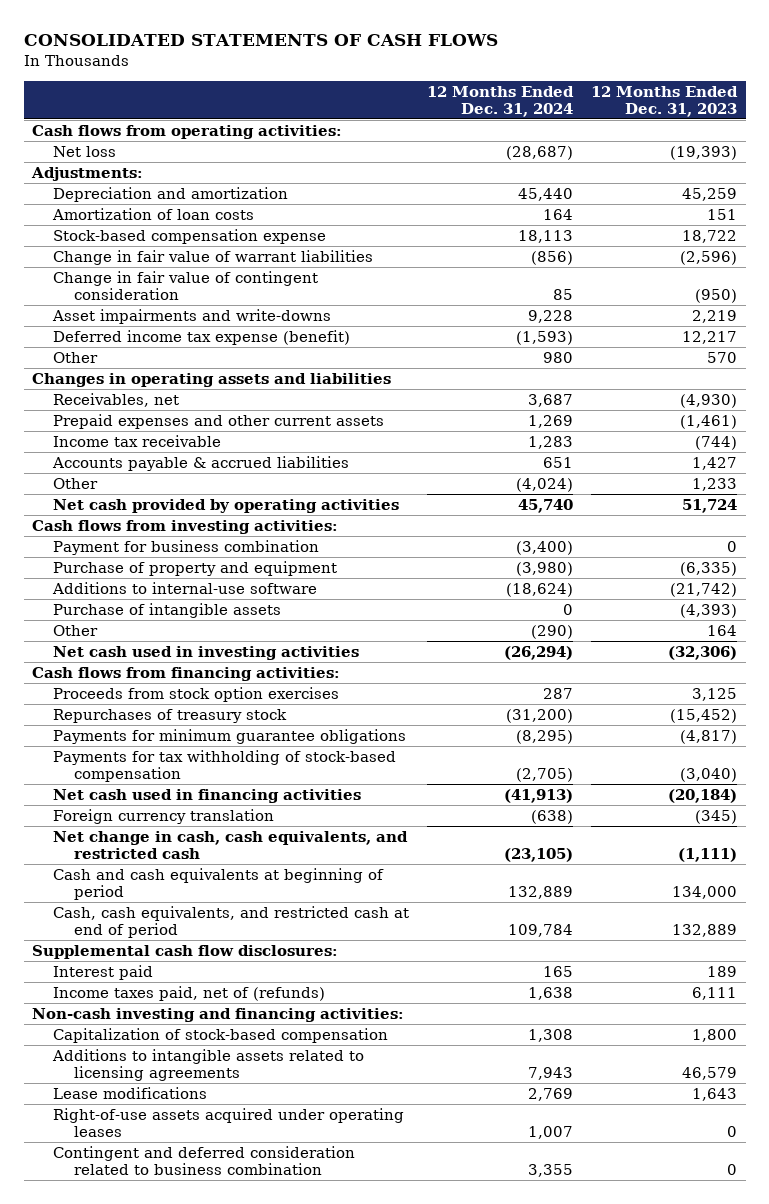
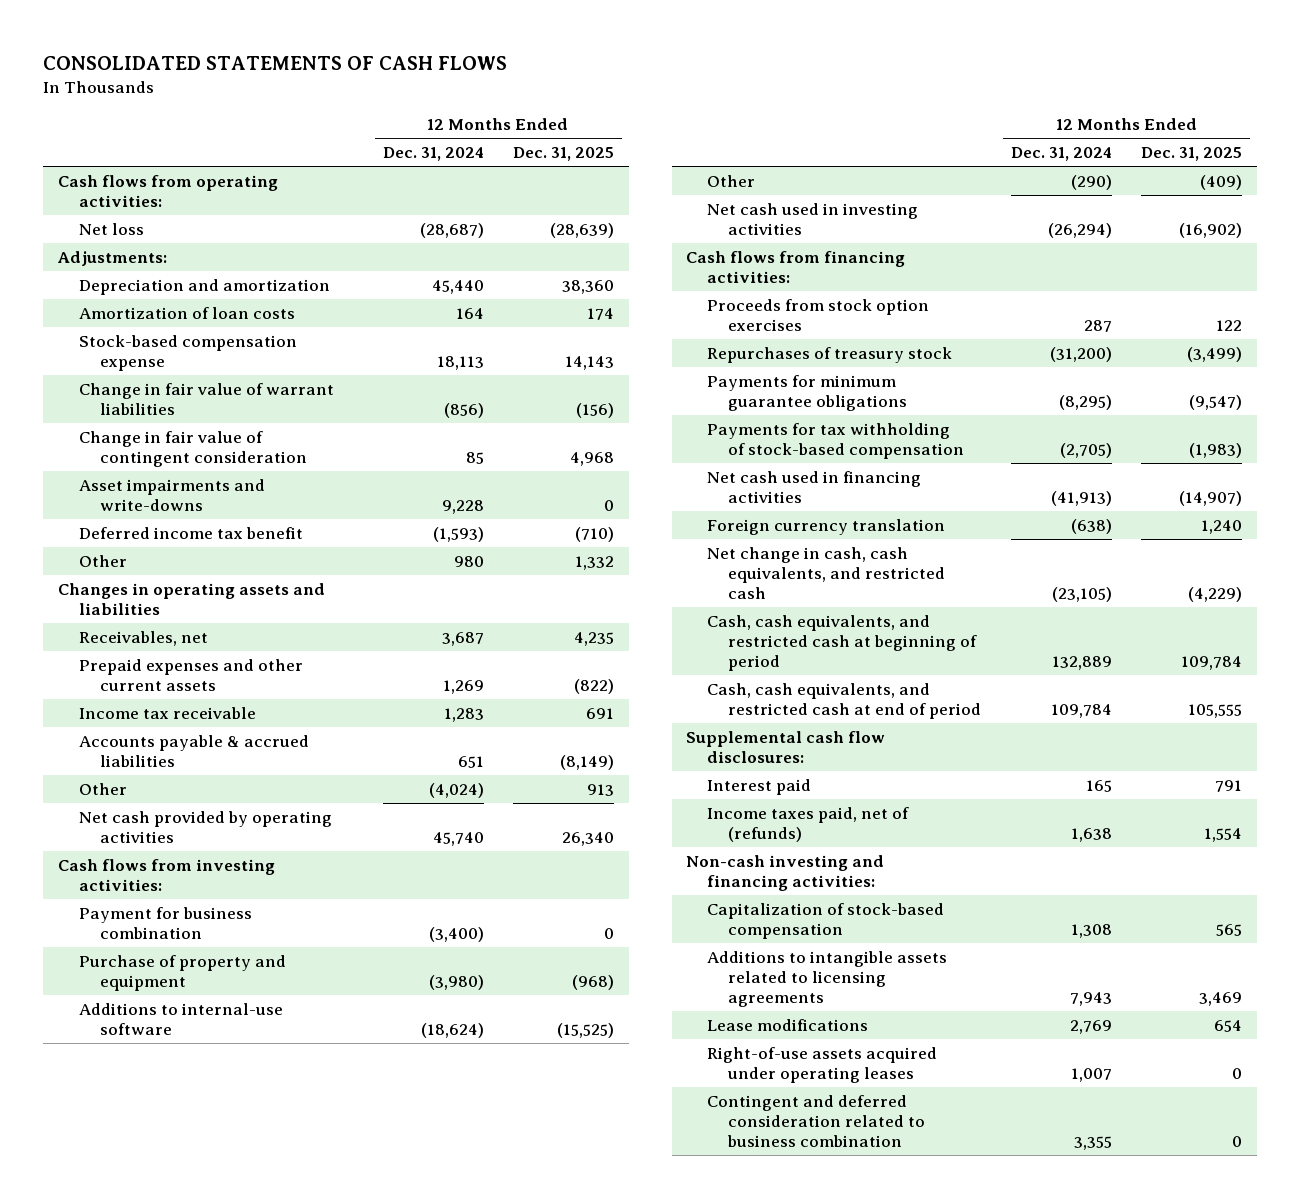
- | 12 Months Ended Dec. 31, 2024 | 12 Months Ended Dec. 31, 2023
+ | 12 Months Ended Dec. 31, 2024 | 12 Months Ended Dec. 31, 2025
- Deferred income tax expense (benefit) | (1,593) | 12,217
+ Deferred income tax benefit | (1,593) | (710)
- Purchase of intangible assets | 0 | (4,393)
- Cash and cash equivalents at beginning of period | 132,889 | 134,000
+ Cash, cash equivalents, and restricted cash at beginning of period | 132,889 | 109,784

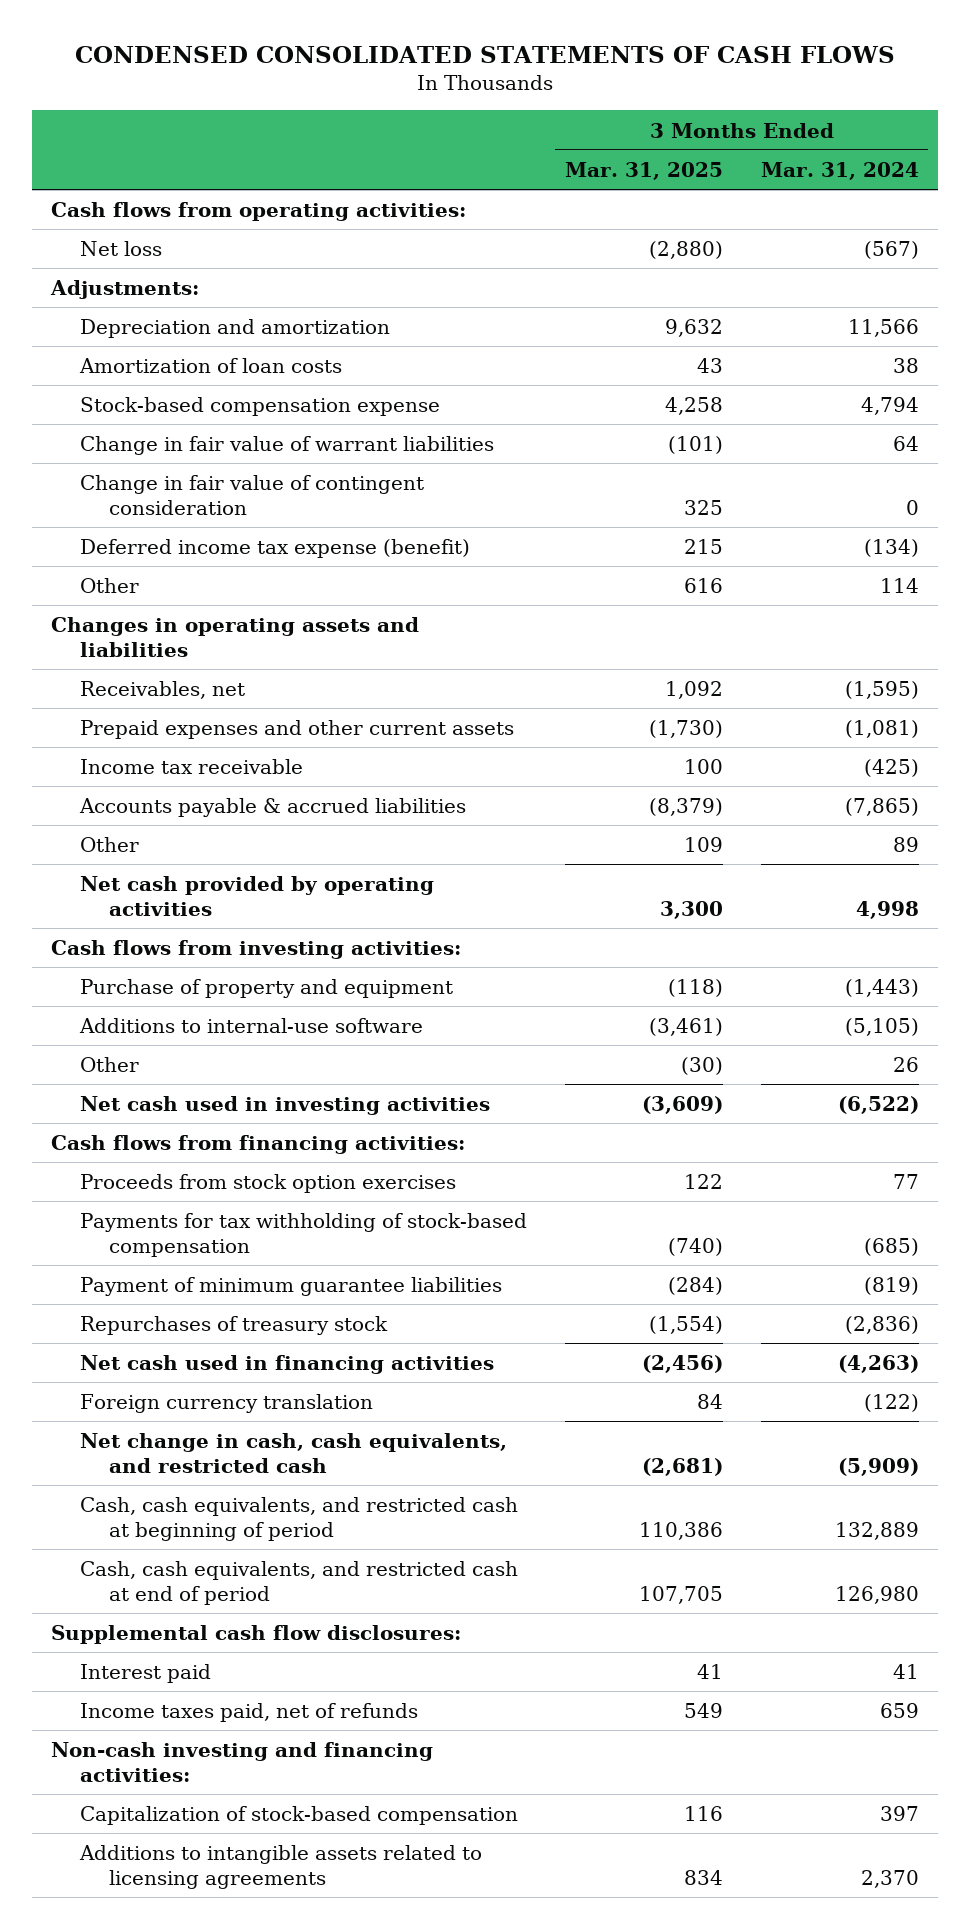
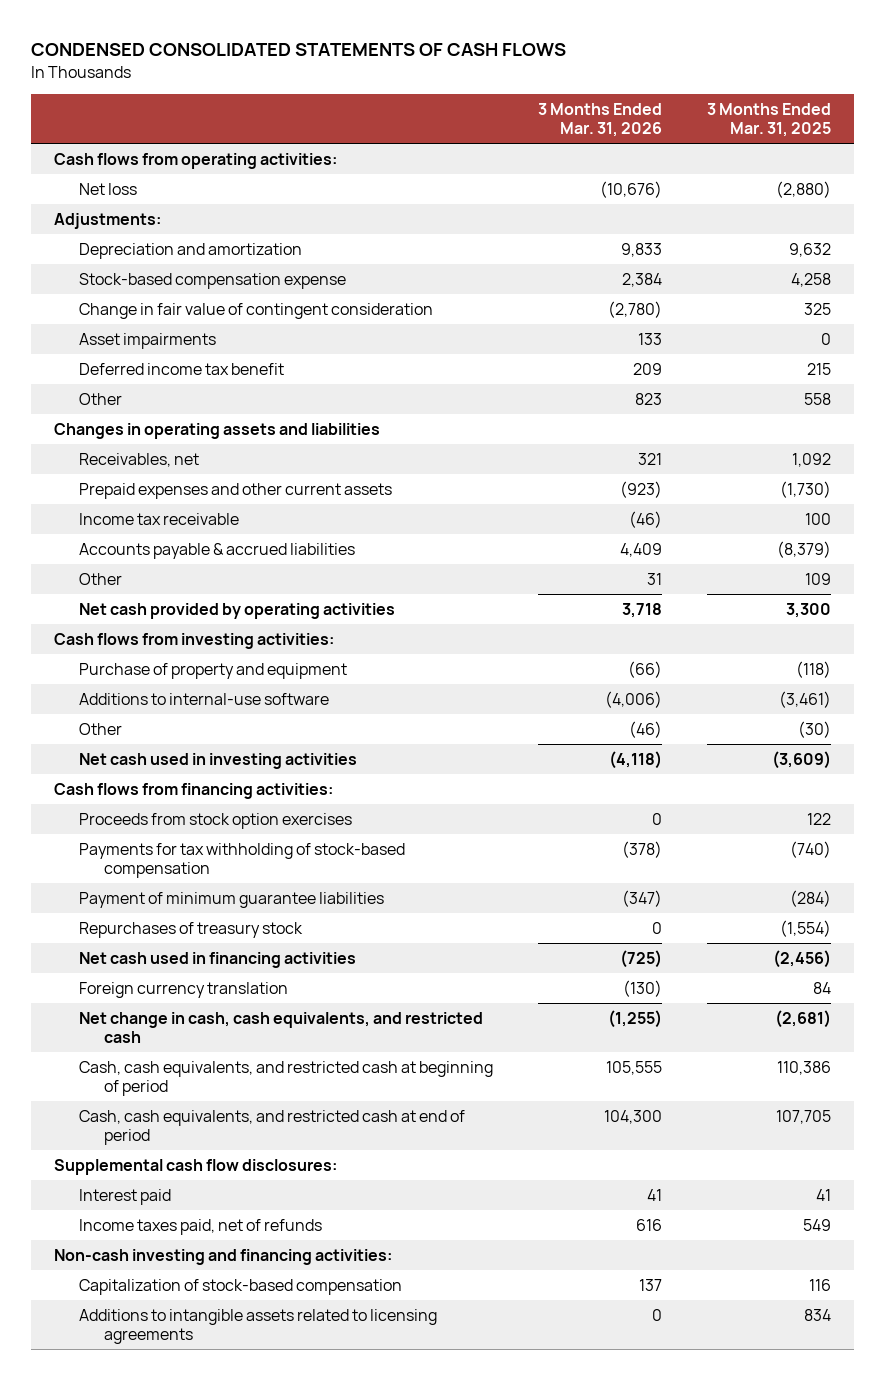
- | 3 Months Ended Mar. 31, 2025 | 3 Months Ended Mar. 31, 2024
+ | 3 Months Ended Mar. 31, 2026 | 3 Months Ended Mar. 31, 2025
- Amortization of loan costs | 43 | 38
- Change in fair value of warrant liabilities | (101) | 64
- Deferred income tax expense (benefit) | 215 | (134)
- Other | 616 | 114
+ Asset impairments | 133 | 0
+ Deferred income tax benefit | 209 | 215
+ Other | 823 | 558

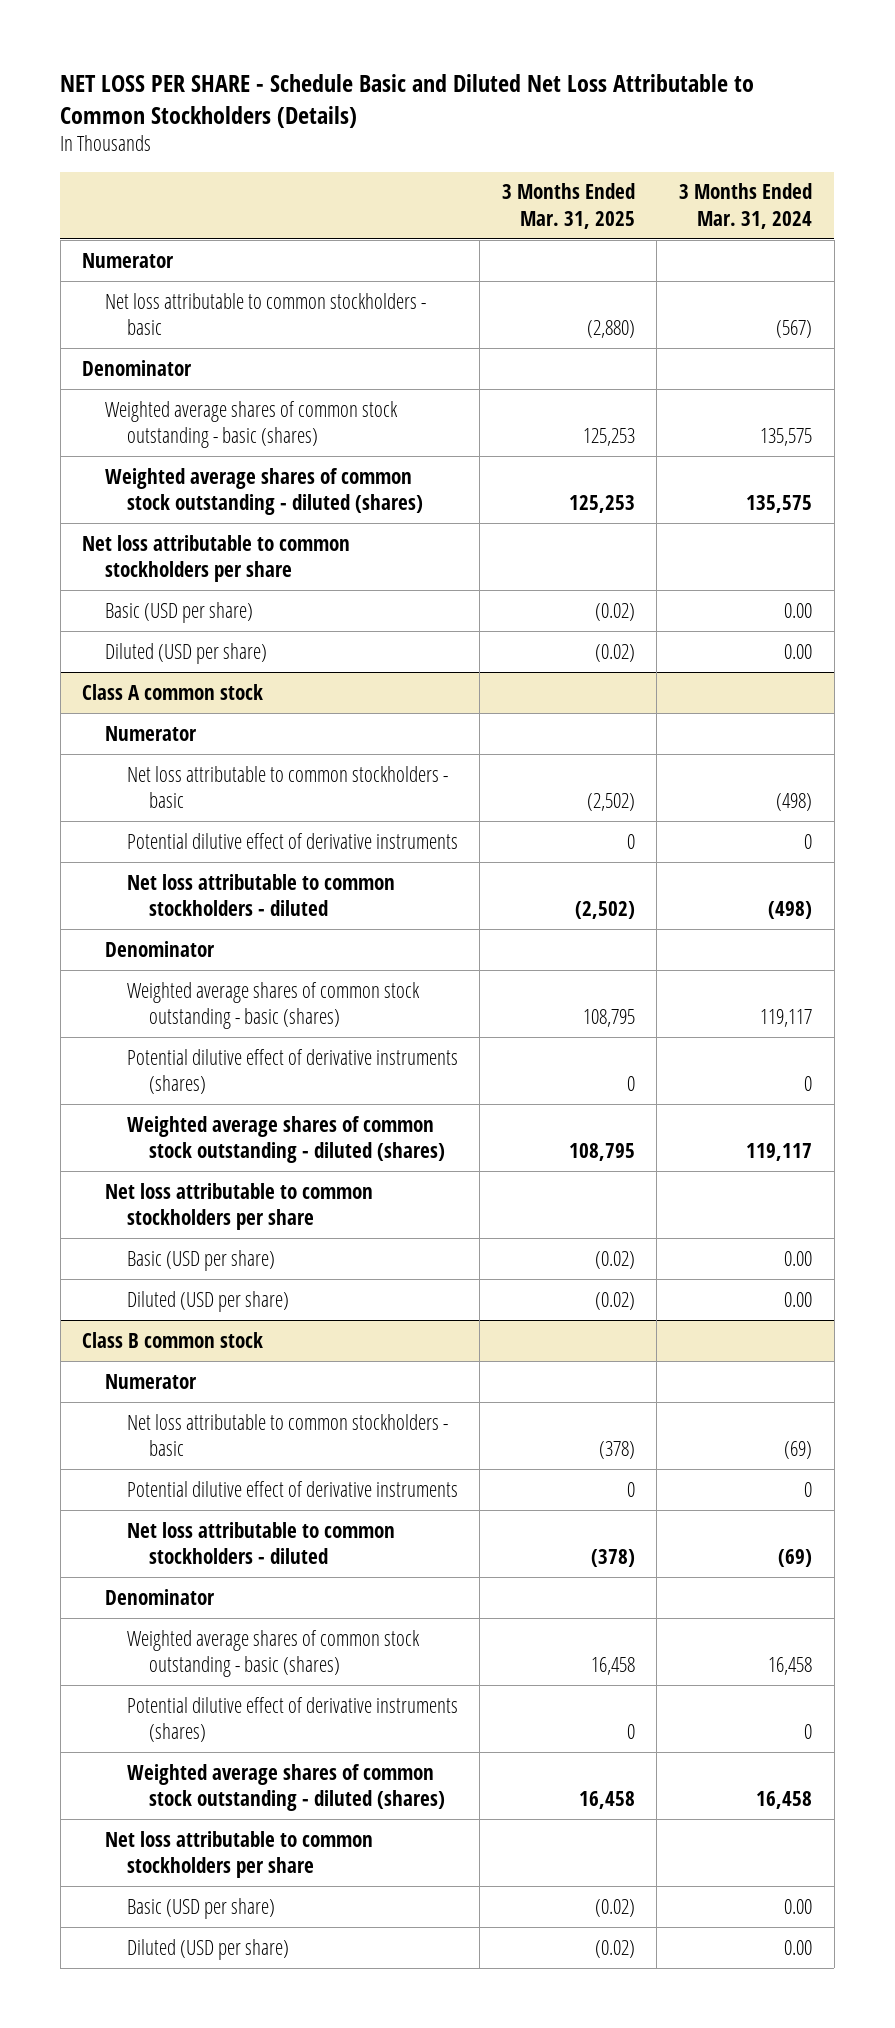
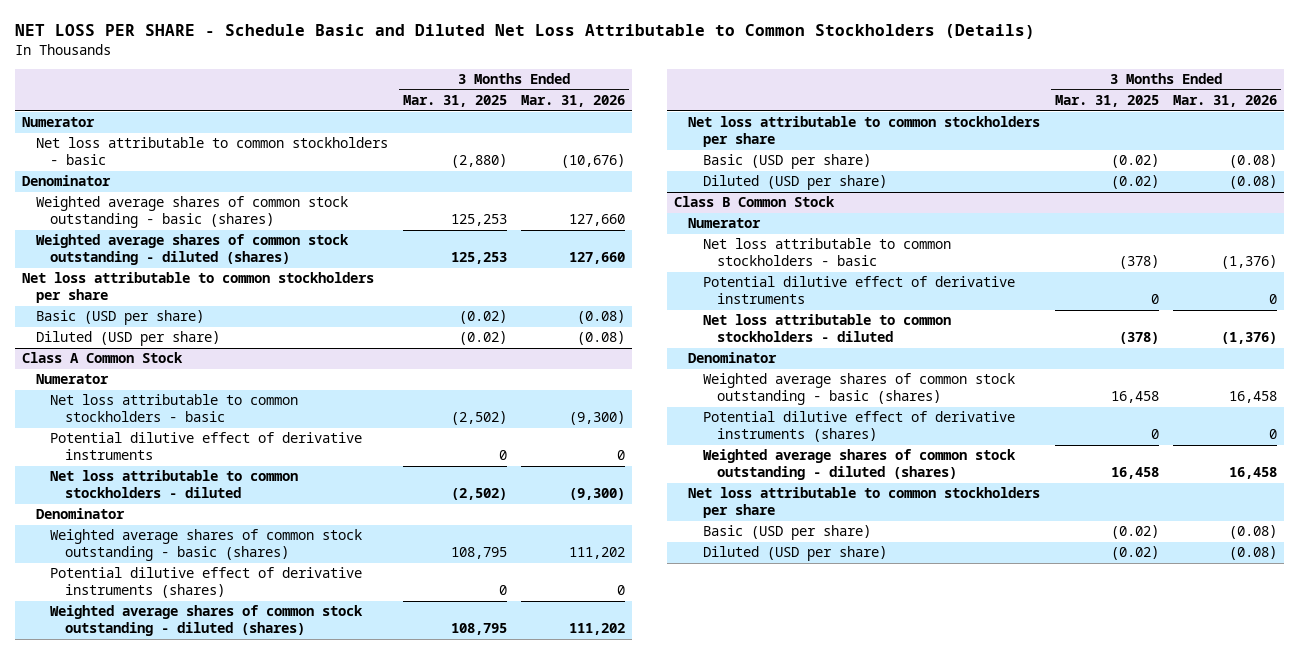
- | 3 Months Ended Mar. 31, 2025 | 3 Months Ended Mar. 31, 2024
+ | 3 Months Ended Mar. 31, 2025 | 3 Months Ended Mar. 31, 2026
- Class A common stock
+ Class A Common Stock
- Class B common stock
+ Class B Common Stock

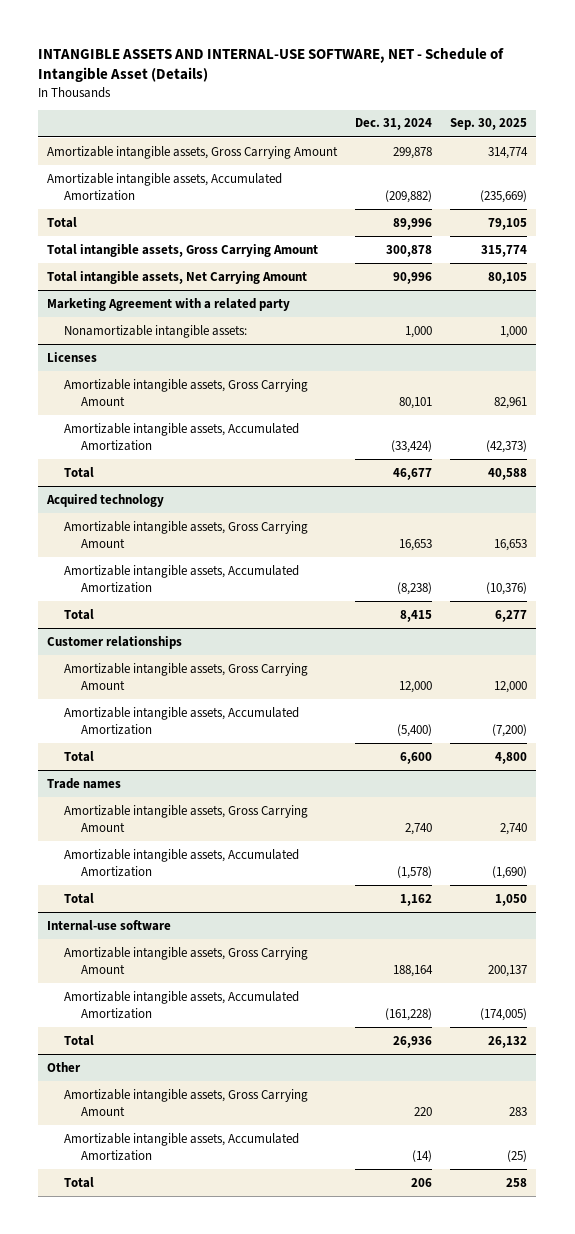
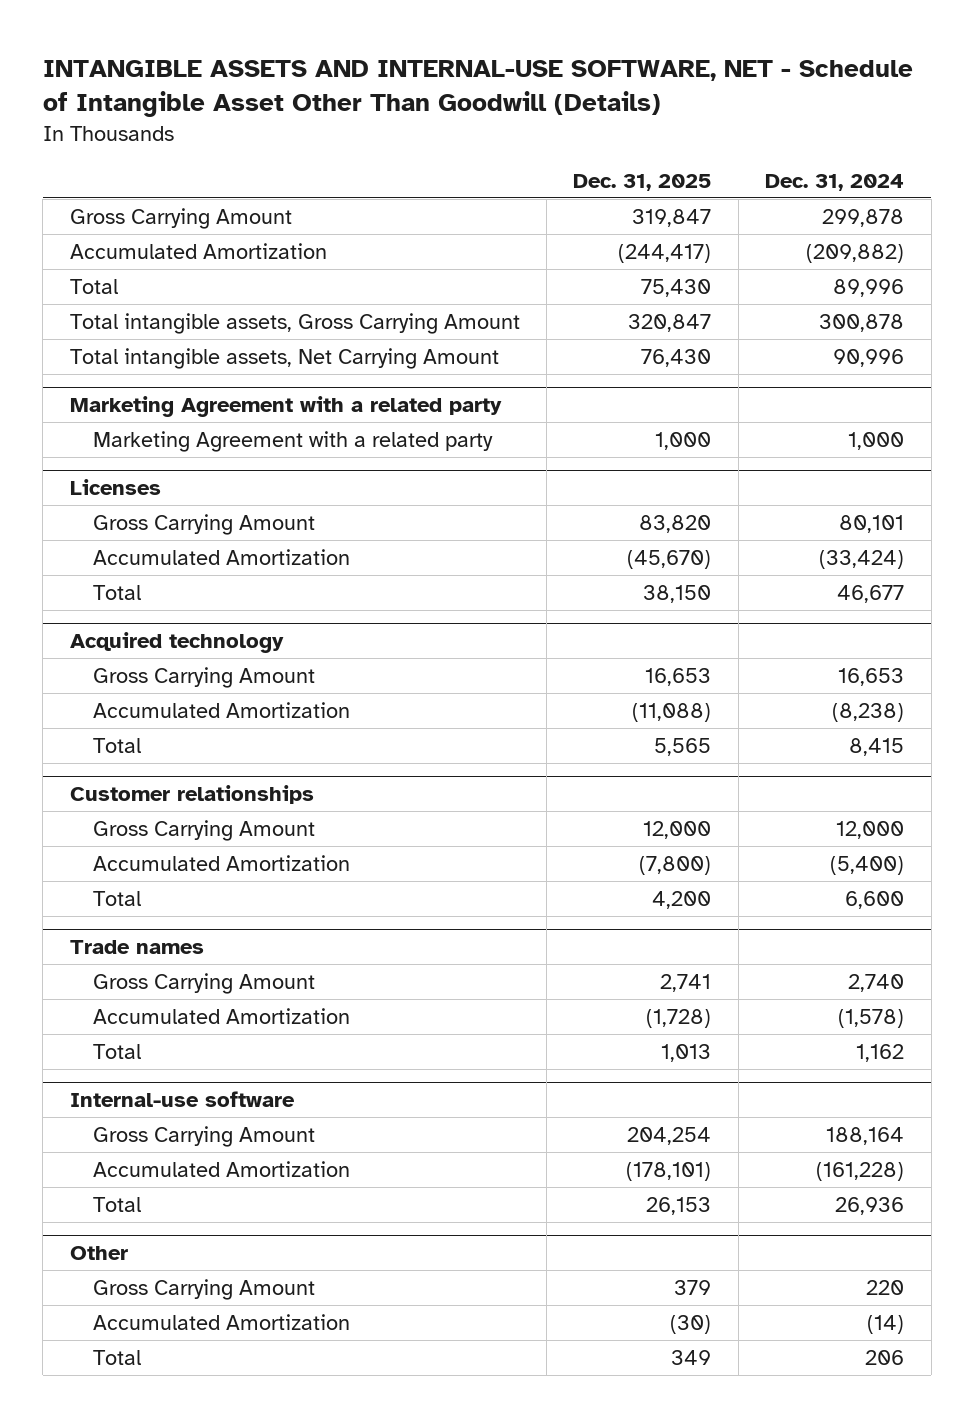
- INTANGIBLE ASSETS AND INTERNAL-USE SOFTWARE, NET - Schedule of Intangible Asset (Details)
+ INTANGIBLE ASSETS AND INTERNAL-USE SOFTWARE, NET - Schedule of Intangible Asset Other Than Goodwill (Details)
- | Dec. 31, 2024 | Sep. 30, 2025
+ | Dec. 31, 2025 | Dec. 31, 2024
- Amortizable intangible assets, Gross Carrying Amount | 299,878 | 314,774
- Amortizable intangible assets, Accumulated Amortization | (209,882) | (235,669)
+ Gross Carrying Amount | 319,847 | 299,878
+ Accumulated Amortization | (244,417) | (209,882)
@ Marketing Agreement with a related party
- Nonamortizable intangible assets: | 1,000 | 1,000
+ Marketing Agreement with a related party | 1,000 | 1,000
@ Licenses
- Amortizable intangible assets, Gross Carrying Amount | 80,101 | 82,961
- Amortizable intangible assets, Accumulated Amortization | (33,424) | (42,373)
+ Gross Carrying Amount | 83,820 | 80,101
+ Accumulated Amortization | (45,670) | (33,424)
@ Acquired technology
- Amortizable intangible assets, Gross Carrying Amount | 16,653 | 16,653
- Amortizable intangible assets, Accumulated Amortization | (8,238) | (10,376)
+ Gross Carrying Amount | 16,653 | 16,653
+ Accumulated Amortization | (11,088) | (8,238)
@ Customer relationships
- Amortizable intangible assets, Gross Carrying Amount | 12,000 | 12,000
- Amortizable intangible assets, Accumulated Amortization | (5,400) | (7,200)
+ Gross Carrying Amount | 12,000 | 12,000
+ Accumulated Amortization | (7,800) | (5,400)
@ Trade names
- Amortizable intangible assets, Gross Carrying Amount | 2,740 | 2,740
- Amortizable intangible assets, Accumulated Amortization | (1,578) | (1,690)
+ Gross Carrying Amount | 2,741 | 2,740
+ Accumulated Amortization | (1,728) | (1,578)
@ Internal-use software
- Amortizable intangible assets, Gross Carrying Amount | 188,164 | 200,137
- Amortizable intangible assets, Accumulated Amortization | (161,228) | (174,005)
+ Gross Carrying Amount | 204,254 | 188,164
+ Accumulated Amortization | (178,101) | (161,228)
@ Other
- Amortizable intangible assets, Gross Carrying Amount | 220 | 283
- Amortizable intangible assets, Accumulated Amortization | (14) | (25)
+ Gross Carrying Amount | 379 | 220
+ Accumulated Amortization | (30) | (14)

